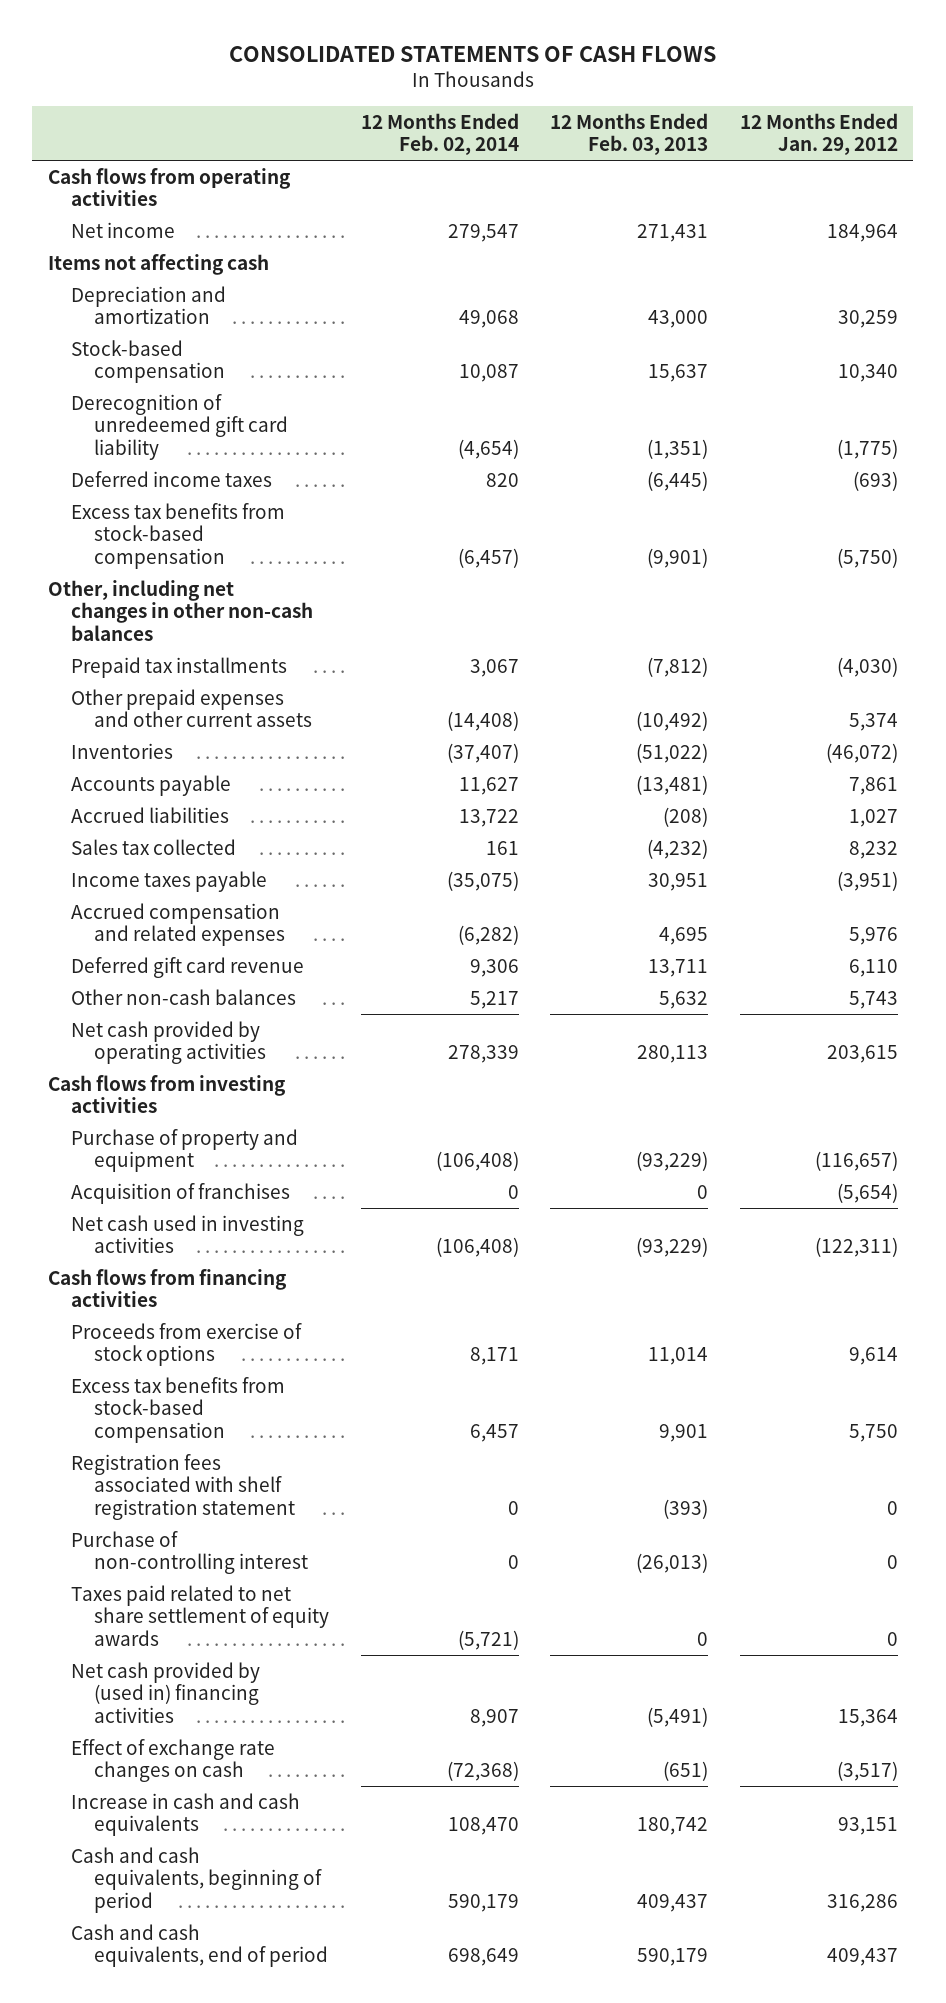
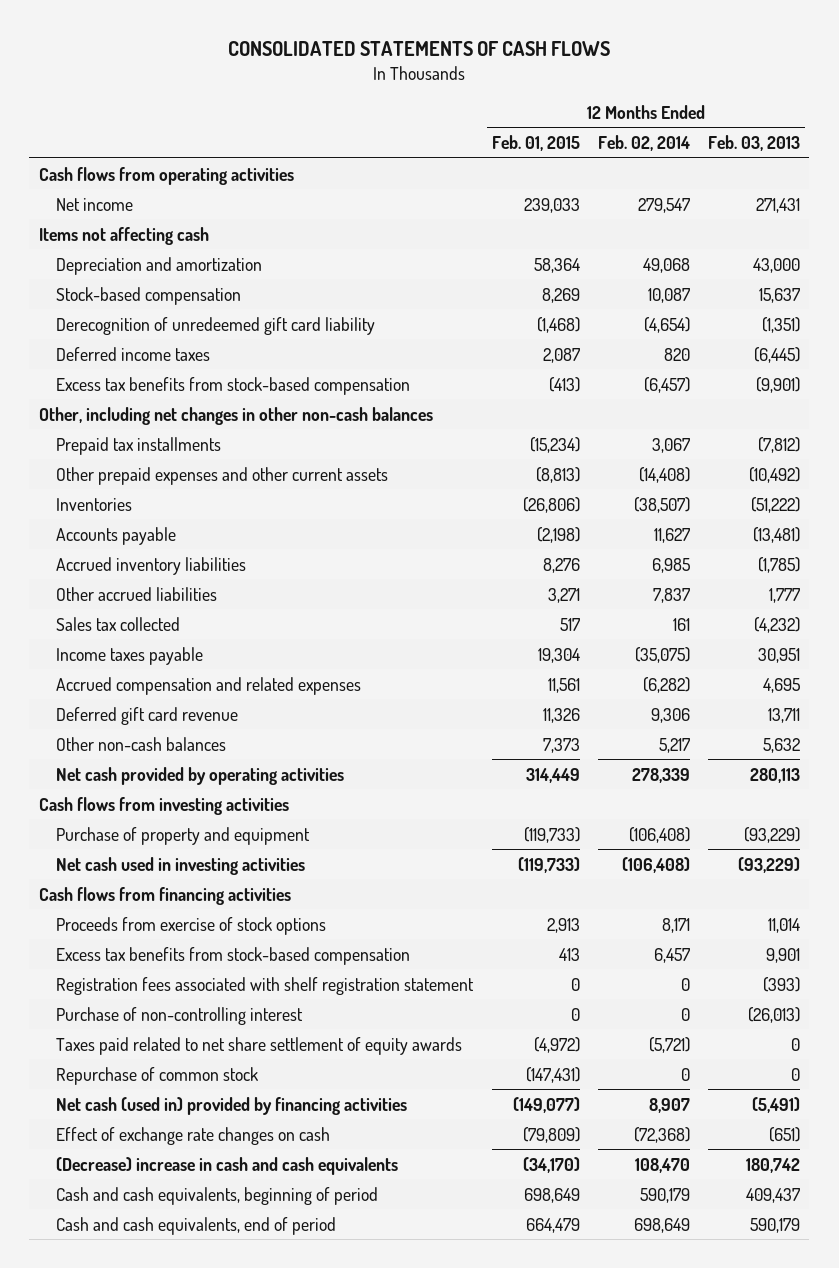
- | 12 Months Ended Feb. 02, 2014 | 12 Months Ended Feb. 03, 2013 | 12 Months Ended Jan. 29, 2012
+ | 12 Months Ended Feb. 01, 2015 | 12 Months Ended Feb. 02, 2014 | 12 Months Ended Feb. 03, 2013
- Inventories | (37,407) | (51,022) | (46,072)
+ Inventories | (26,806) | (38,507) | (51,222)
- Accrued liabilities | 13,722 | (208) | 1,027
+ Accrued inventory liabilities | 8,276 | 6,985 | (1,785)
+ Other accrued liabilities | 3,271 | 7,837 | 1,777
- Acquisition of franchises | 0 | 0 | (5,654)
- Net cash provided by (used in) financing activities | 8,907 | (5,491) | 15,364
+ Repurchase of common stock | (147,431) | 0 | 0
+ Net cash (used in) provided by financing activities | (149,077) | 8,907 | (5,491)
- Increase in cash and cash equivalents | 108,470 | 180,742 | 93,151
+ (Decrease) increase in cash and cash equivalents | (34,170) | 108,470 | 180,742

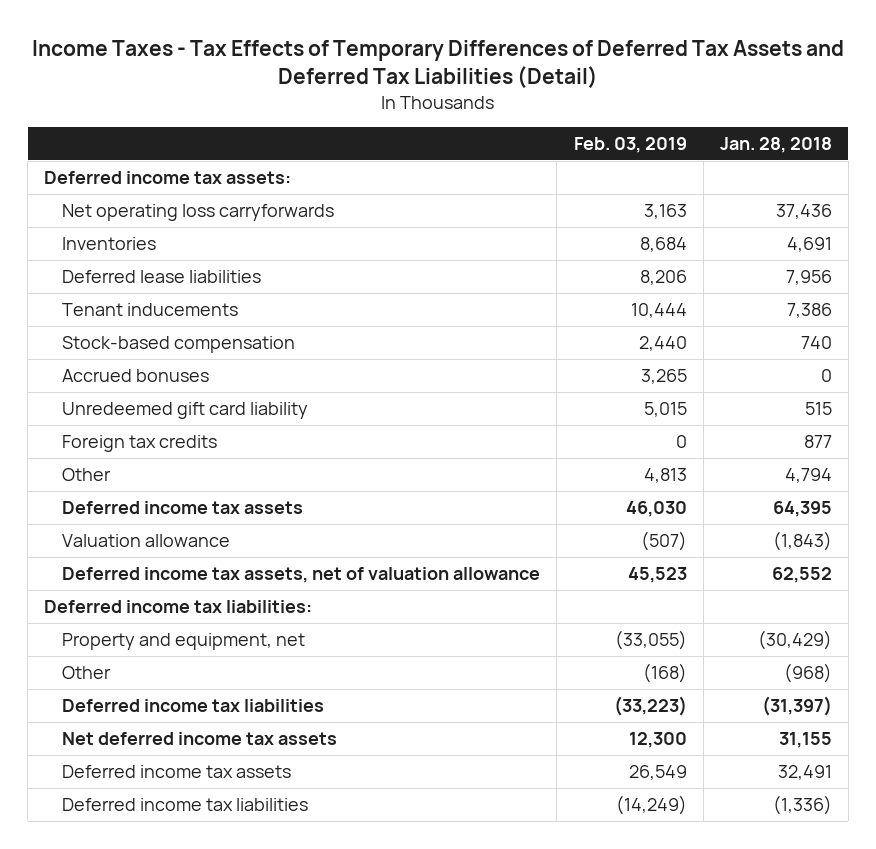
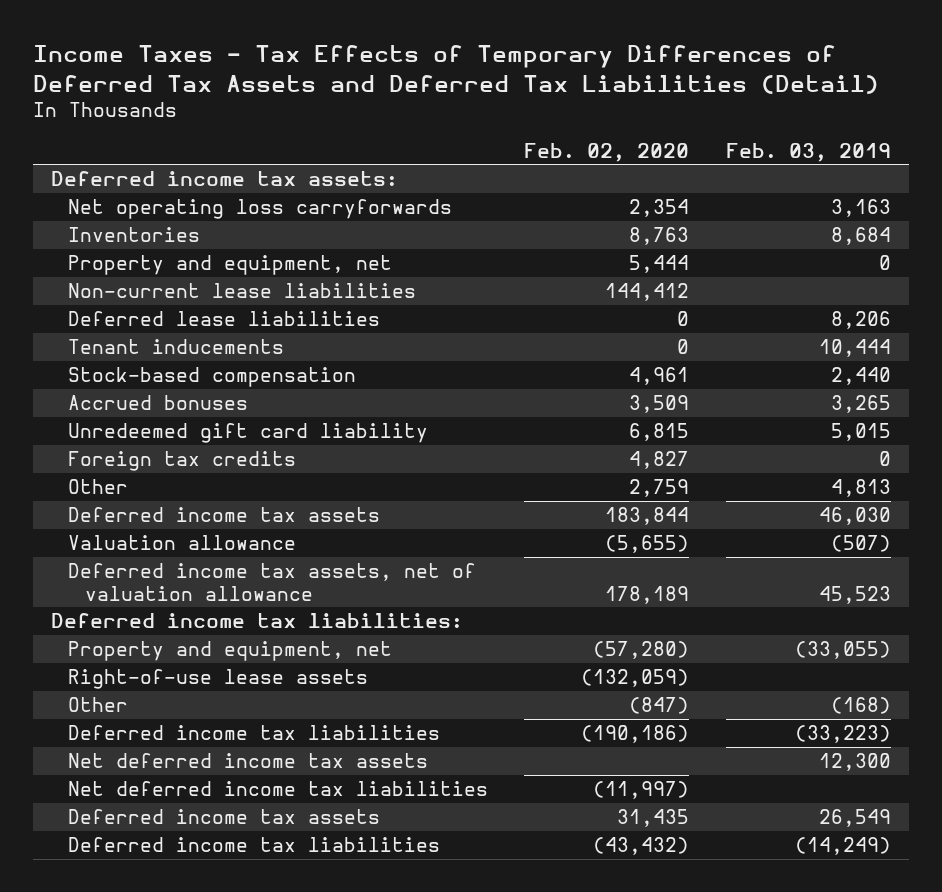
- | Feb. 03, 2019 | Jan. 28, 2018
+ | Feb. 02, 2020 | Feb. 03, 2019
+ Property and equipment, net | 5,444 | 0
+ Non-current lease liabilities | 144,412 |
+ Right-of-use lease assets | (132,059) |
+ Net deferred income tax liabilities | (11,997) |

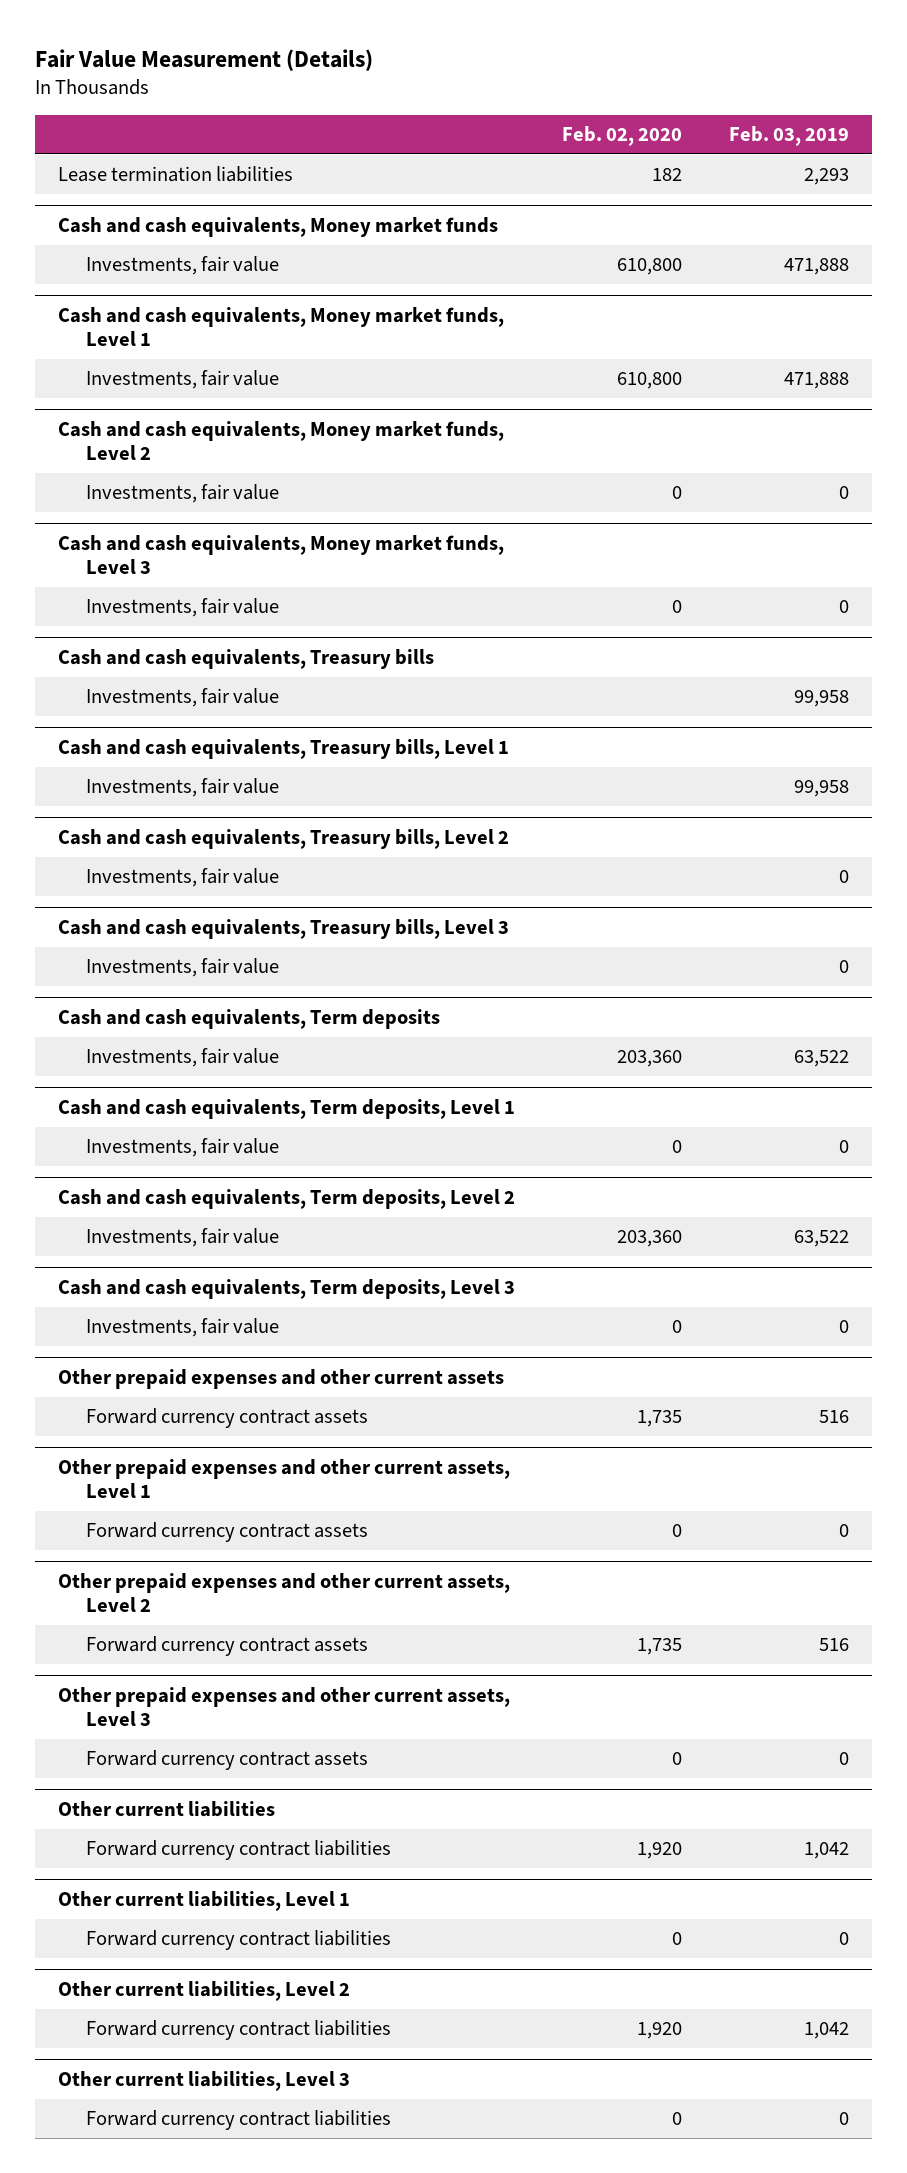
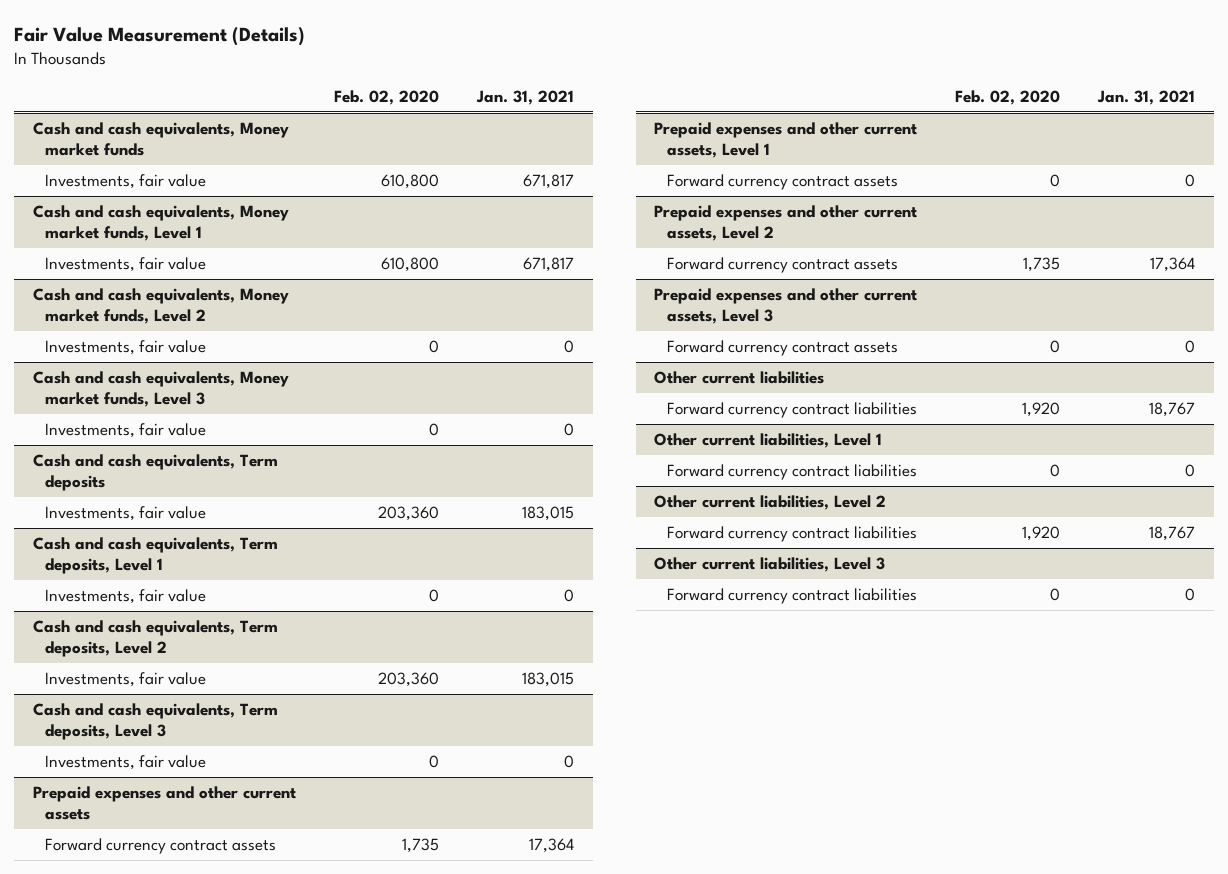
- | Feb. 02, 2020 | Feb. 03, 2019
+ | Feb. 02, 2020 | Jan. 31, 2021
- Lease termination liabilities | 182 | 2,293
- Cash and cash equivalents, Treasury bills
- Investments, fair value | | 99,958
- Cash and cash equivalents, Treasury bills, Level 1
- Investments, fair value | | 99,958
- Cash and cash equivalents, Treasury bills, Level 2
- Investments, fair value | | 0
- Cash and cash equivalents, Treasury bills, Level 3
- Investments, fair value | | 0
- Other prepaid expenses and other current assets
+ Prepaid expenses and other current assets
- Other prepaid expenses and other current assets, Level 1
+ Prepaid expenses and other current assets, Level 1
- Other prepaid expenses and other current assets, Level 2
+ Prepaid expenses and other current assets, Level 2
- Other prepaid expenses and other current assets, Level 3
+ Prepaid expenses and other current assets, Level 3

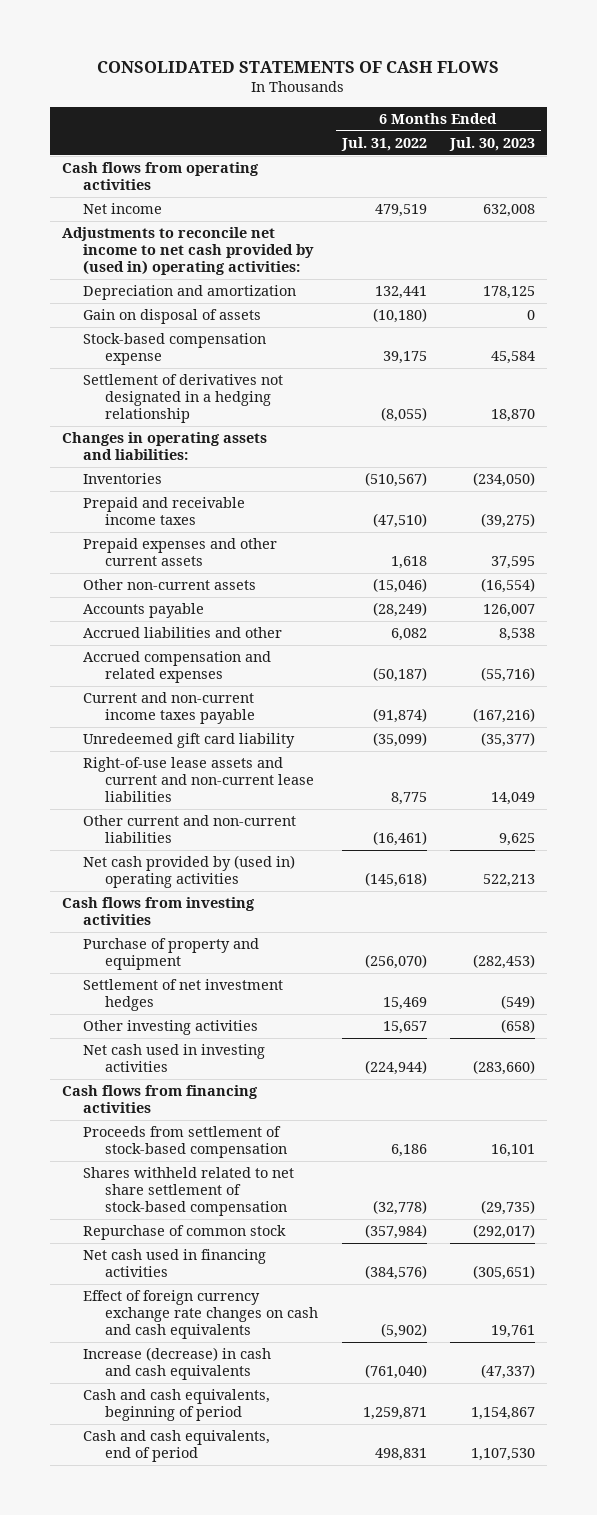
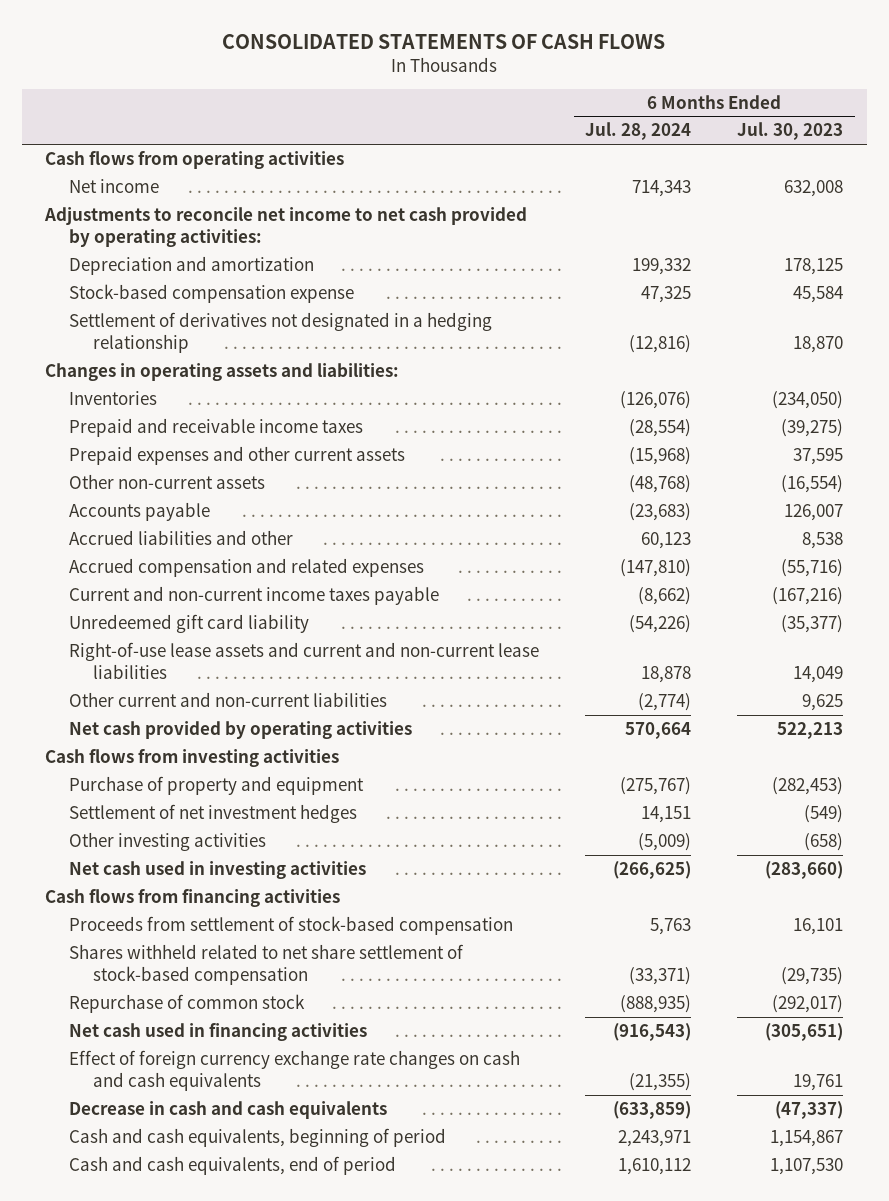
- | 6 Months Ended Jul. 31, 2022 | 6 Months Ended Jul. 30, 2023
+ | 6 Months Ended Jul. 28, 2024 | 6 Months Ended Jul. 30, 2023
- Adjustments to reconcile net income to net cash provided by (used in) operating activities:
+ Adjustments to reconcile net income to net cash provided by operating activities:
- Gain on disposal of assets | (10,180) | 0
- Net cash provided by (used in) operating activities | (145,618) | 522,213
+ Net cash provided by operating activities | 570,664 | 522,213
- Increase (decrease) in cash and cash equivalents | (761,040) | (47,337)
+ Decrease in cash and cash equivalents | (633,859) | (47,337)

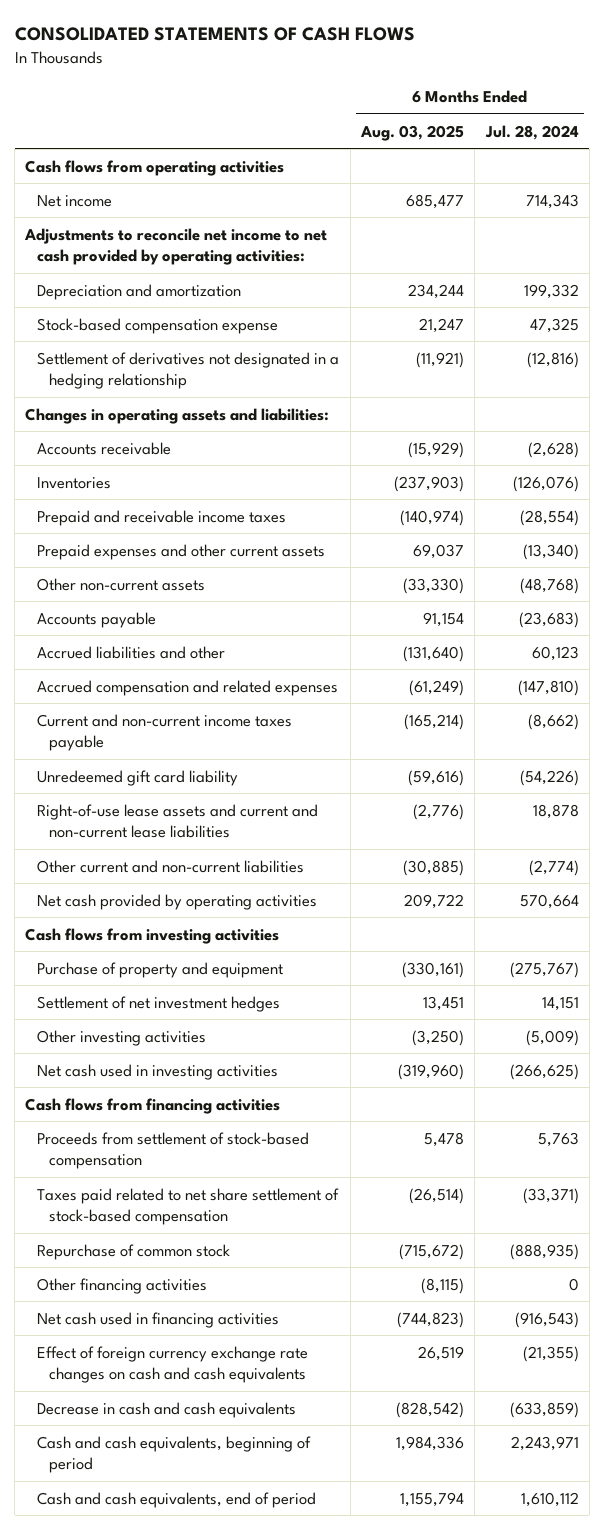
- | 6 Months Ended Jul. 28, 2024 | 6 Months Ended Jul. 30, 2023
+ | 6 Months Ended Aug. 03, 2025 | 6 Months Ended Jul. 28, 2024
+ Accounts receivable | (15,929) | (2,628)
- Prepaid expenses and other current assets | (15,968) | 37,595
+ Prepaid expenses and other current assets | 69,037 | (13,340)
- Shares withheld related to net share settlement of stock-based compensation | (33,371) | (29,735)
+ Taxes paid related to net share settlement of stock-based compensation | (26,514) | (33,371)
+ Other financing activities | (8,115) | 0

